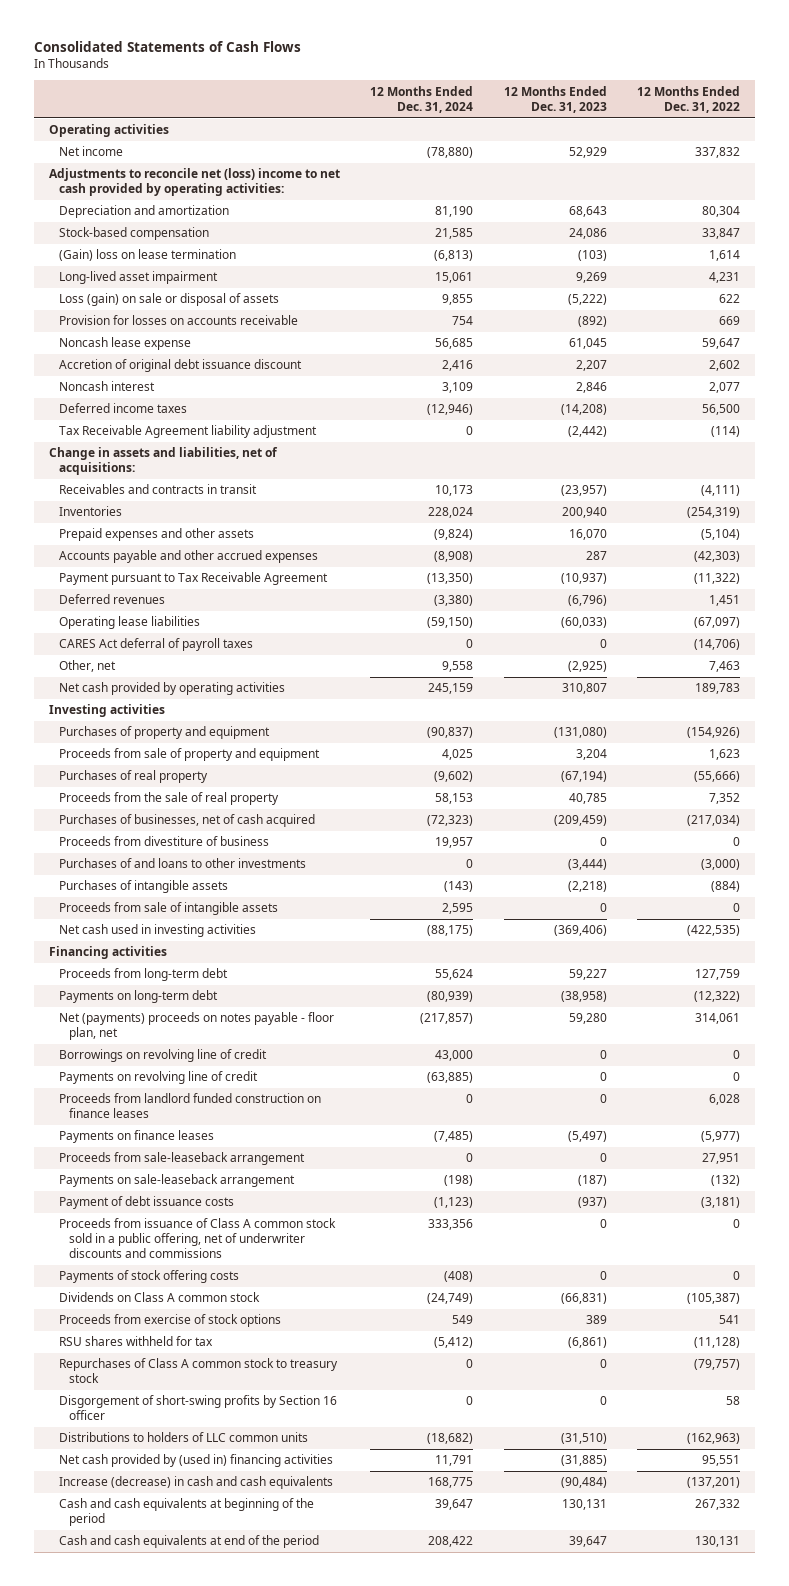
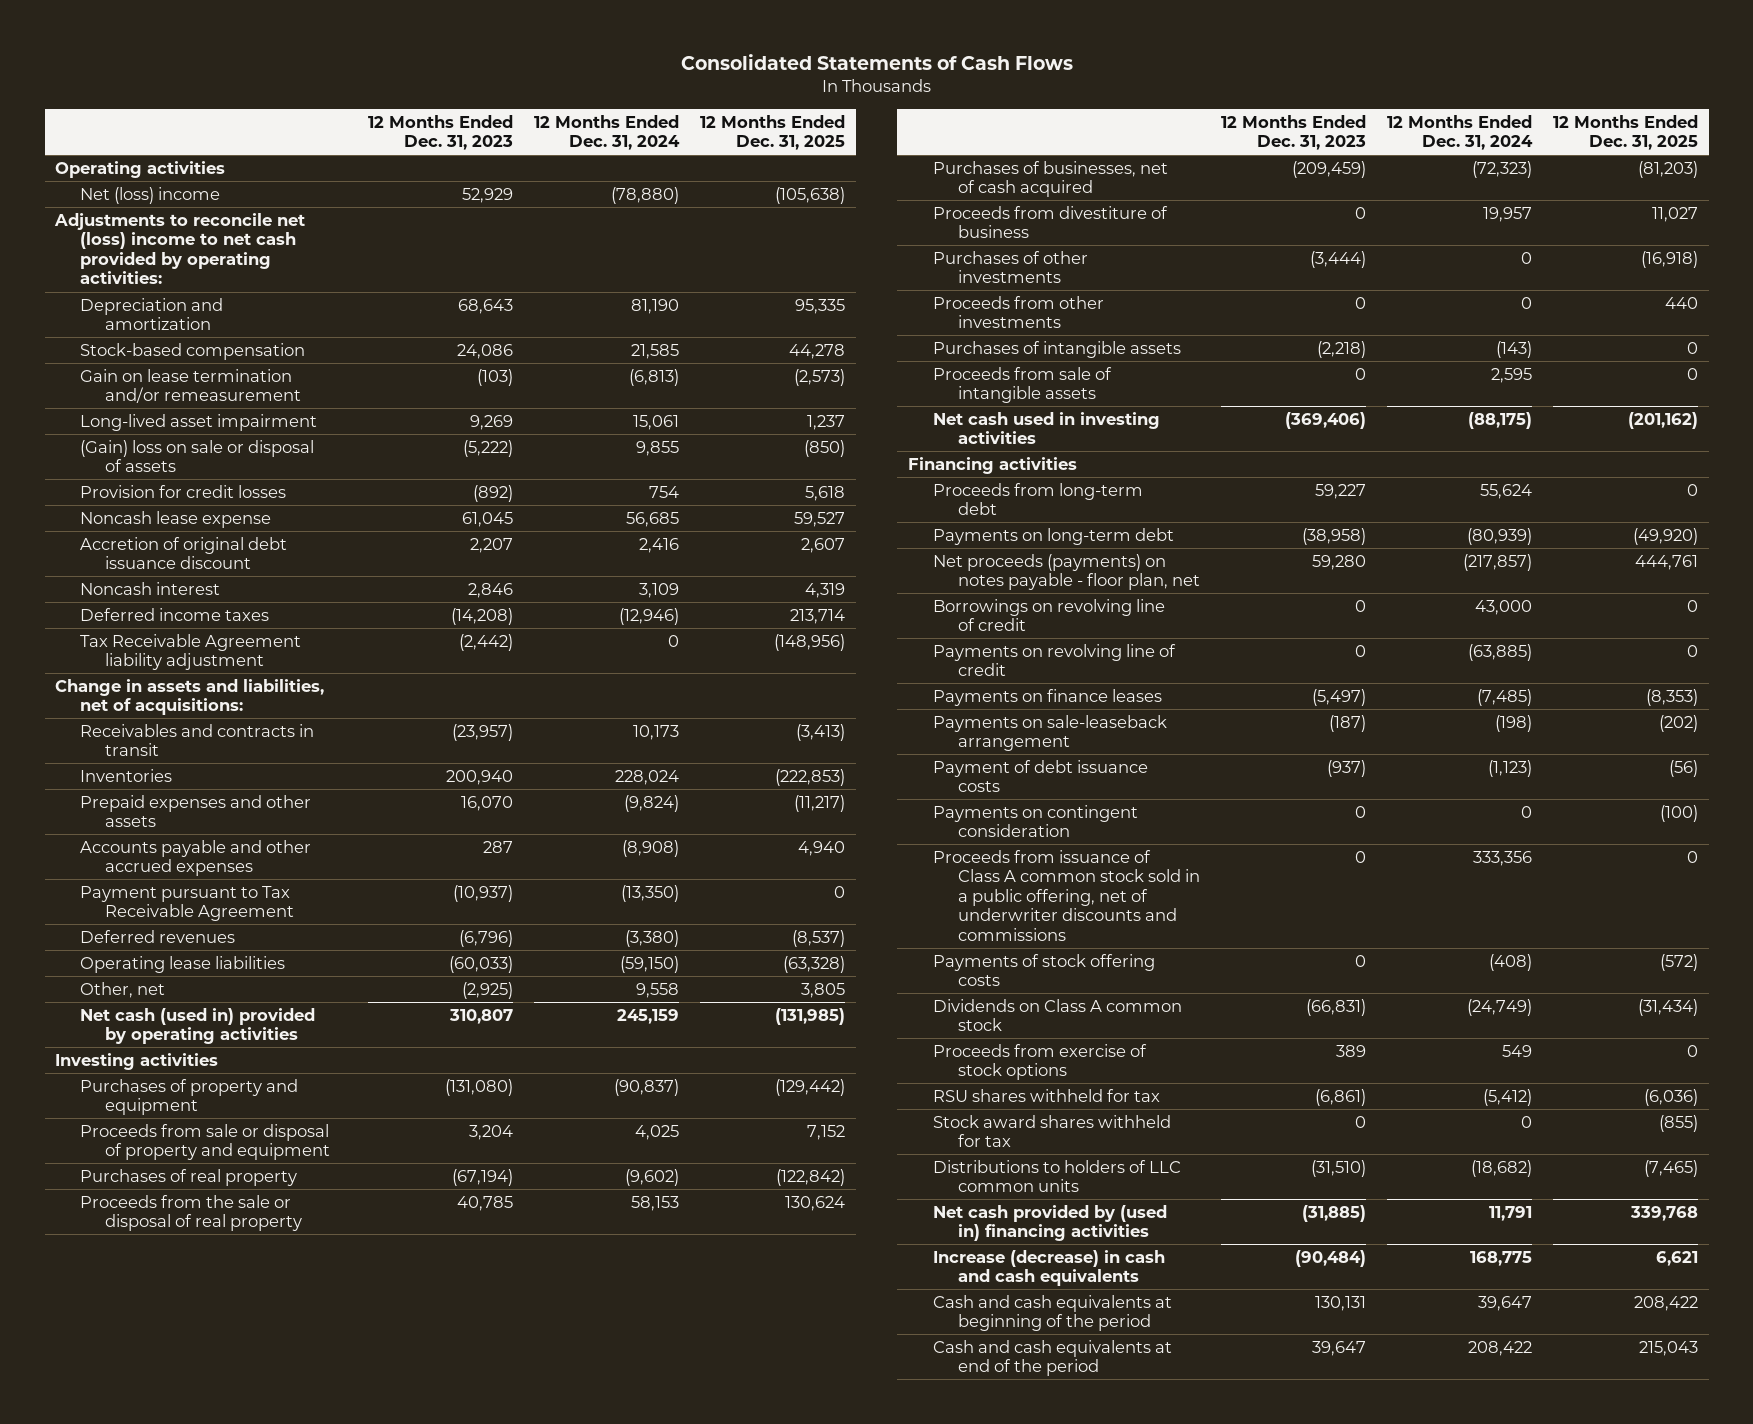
- | 12 Months Ended Dec. 31, 2024 | 12 Months Ended Dec. 31, 2023 | 12 Months Ended Dec. 31, 2022
+ | 12 Months Ended Dec. 31, 2023 | 12 Months Ended Dec. 31, 2024 | 12 Months Ended Dec. 31, 2025
- Net income | (78,880) | 52,929 | 337,832
+ Net (loss) income | 52,929 | (78,880) | (105,638)
- (Gain) loss on lease termination | (6,813) | (103) | 1,614
+ Gain on lease termination and/or remeasurement | (103) | (6,813) | (2,573)
- Loss (gain) on sale or disposal of assets | 9,855 | (5,222) | 622
- Provision for losses on accounts receivable | 754 | (892) | 669
+ (Gain) loss on sale or disposal of assets | (5,222) | 9,855 | (850)
+ Provision for credit losses | (892) | 754 | 5,618
- CARES Act deferral of payroll taxes | 0 | 0 | (14,706)
- Net cash provided by operating activities | 245,159 | 310,807 | 189,783
+ Net cash (used in) provided by operating activities | 310,807 | 245,159 | (131,985)
- Proceeds from sale of property and equipment | 4,025 | 3,204 | 1,623
+ Proceeds from sale or disposal of property and equipment | 3,204 | 4,025 | 7,152
- Proceeds from the sale of real property | 58,153 | 40,785 | 7,352
+ Proceeds from the sale or disposal of real property | 40,785 | 58,153 | 130,624
- Purchases of and loans to other investments | 0 | (3,444) | (3,000)
+ Purchases of other investments | (3,444) | 0 | (16,918)
+ Proceeds from other investments | 0 | 0 | 440
- Net (payments) proceeds on notes payable - floor plan, net | (217,857) | 59,280 | 314,061
+ Net proceeds (payments) on notes payable - floor plan, net | 59,280 | (217,857) | 444,761
- Proceeds from landlord funded construction on finance leases | 0 | 0 | 6,028
- Proceeds from sale-leaseback arrangement | 0 | 0 | 27,951
+ Payments on contingent consideration | 0 | 0 | (100)
- Repurchases of Class A common stock to treasury stock | 0 | 0 | (79,757)
- Disgorgement of short-swing profits by Section 16 officer | 0 | 0 | 58
+ Stock award shares withheld for tax | 0 | 0 | (855)

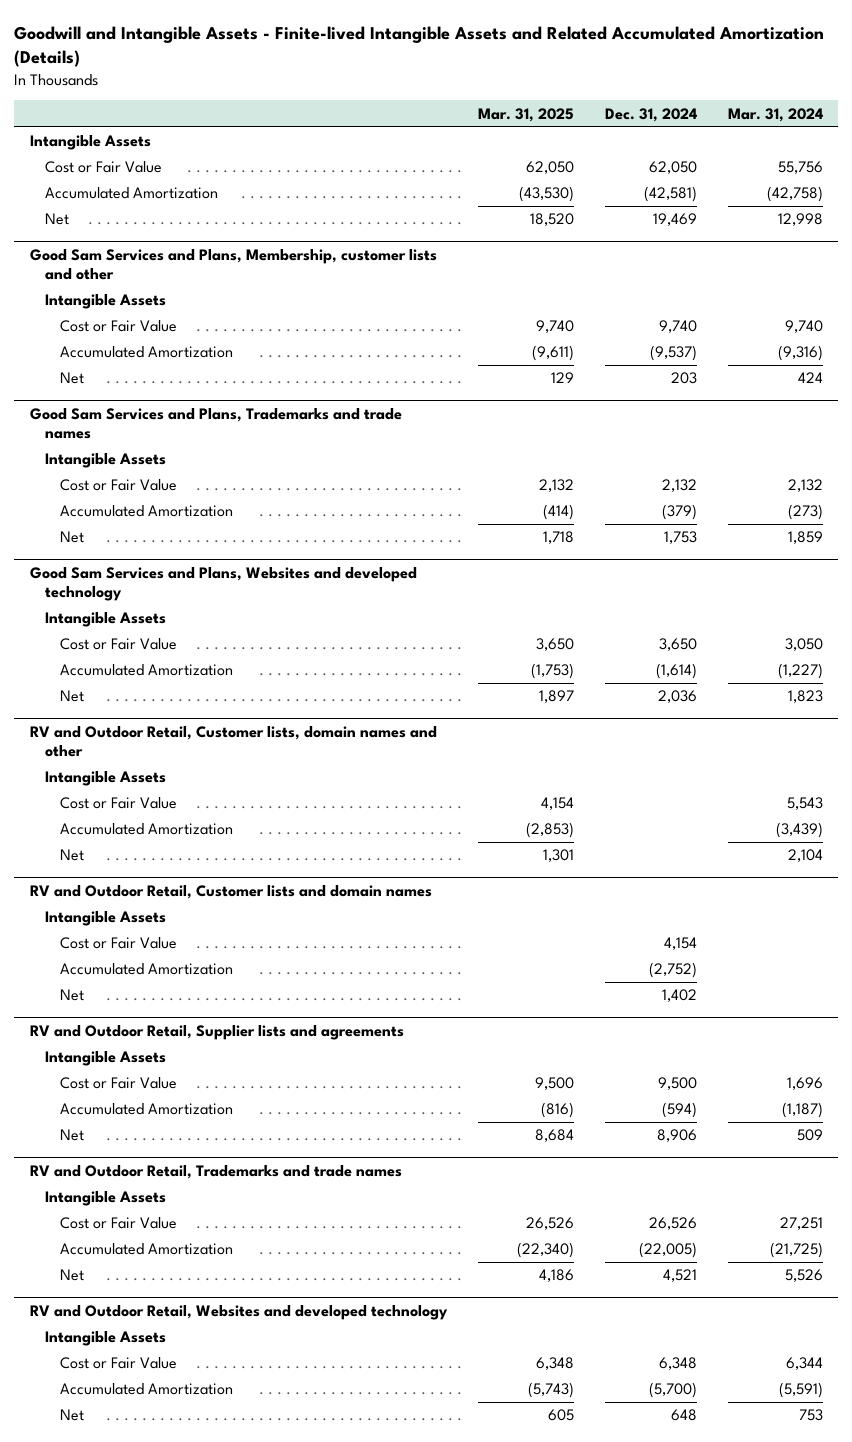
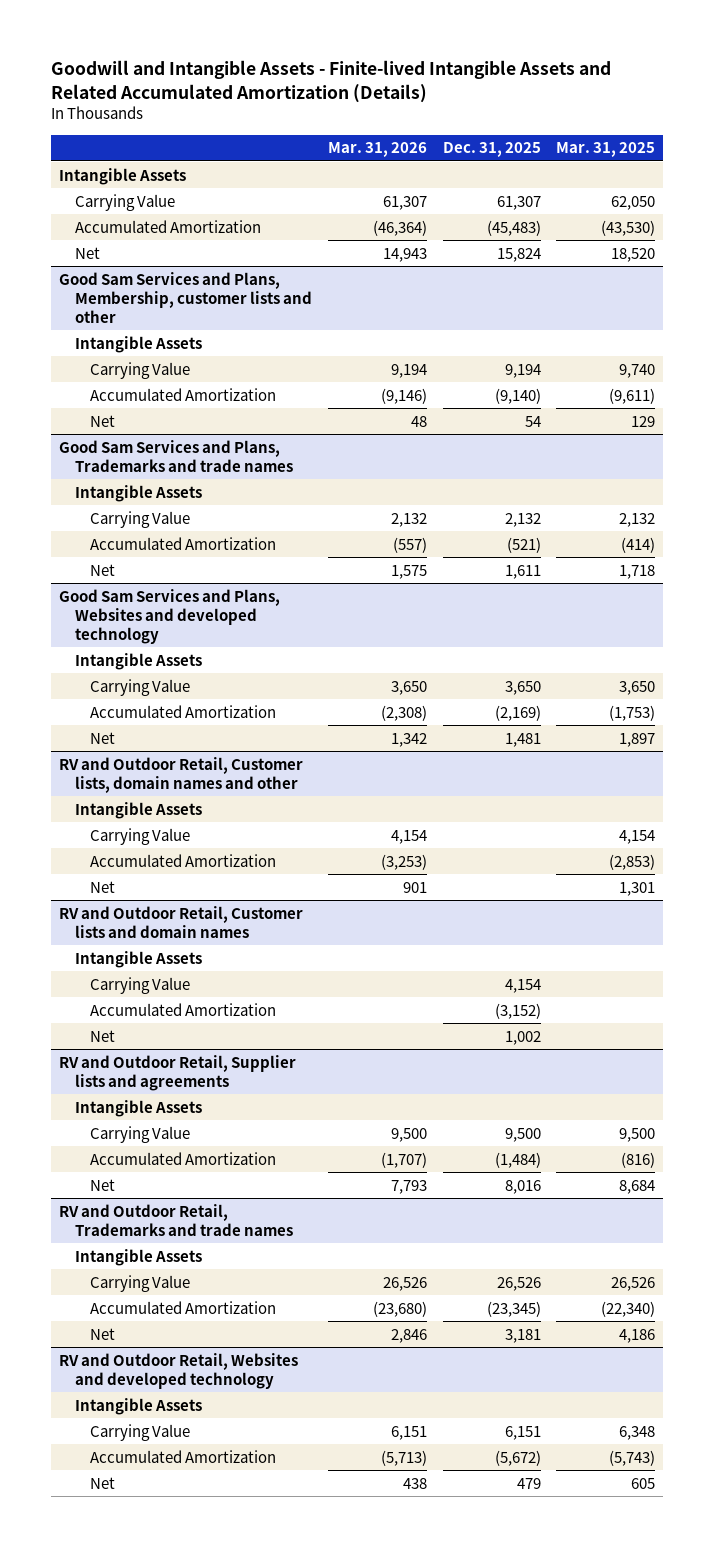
- | Mar. 31, 2025 | Dec. 31, 2024 | Mar. 31, 2024
+ | Mar. 31, 2026 | Dec. 31, 2025 | Mar. 31, 2025
- Cost or Fair Value | 62,050 | 62,050 | 55,756
+ Carrying Value | 61,307 | 61,307 | 62,050
@ Good Sam Services and Plans, Membership, customer lists and other
- Cost or Fair Value | 9,740 | 9,740 | 9,740
+ Carrying Value | 9,194 | 9,194 | 9,740
@ Good Sam Services and Plans, Trademarks and trade names
- Cost or Fair Value | 2,132 | 2,132 | 2,132
+ Carrying Value | 2,132 | 2,132 | 2,132
@ Good Sam Services and Plans, Websites and developed technology
- Cost or Fair Value | 3,650 | 3,650 | 3,050
+ Carrying Value | 3,650 | 3,650 | 3,650
@ RV and Outdoor Retail, Customer lists, domain names and other
- Cost or Fair Value | 4,154 | | 5,543
+ Carrying Value | 4,154 | | 4,154
@ RV and Outdoor Retail, Customer lists and domain names
- Cost or Fair Value | | 4,154 |
+ Carrying Value | | 4,154 |
@ RV and Outdoor Retail, Supplier lists and agreements
- Cost or Fair Value | 9,500 | 9,500 | 1,696
+ Carrying Value | 9,500 | 9,500 | 9,500
@ RV and Outdoor Retail, Trademarks and trade names
- Cost or Fair Value | 26,526 | 26,526 | 27,251
+ Carrying Value | 26,526 | 26,526 | 26,526
@ RV and Outdoor Retail, Websites and developed technology
- Cost or Fair Value | 6,348 | 6,348 | 6,344
+ Carrying Value | 6,151 | 6,151 | 6,348

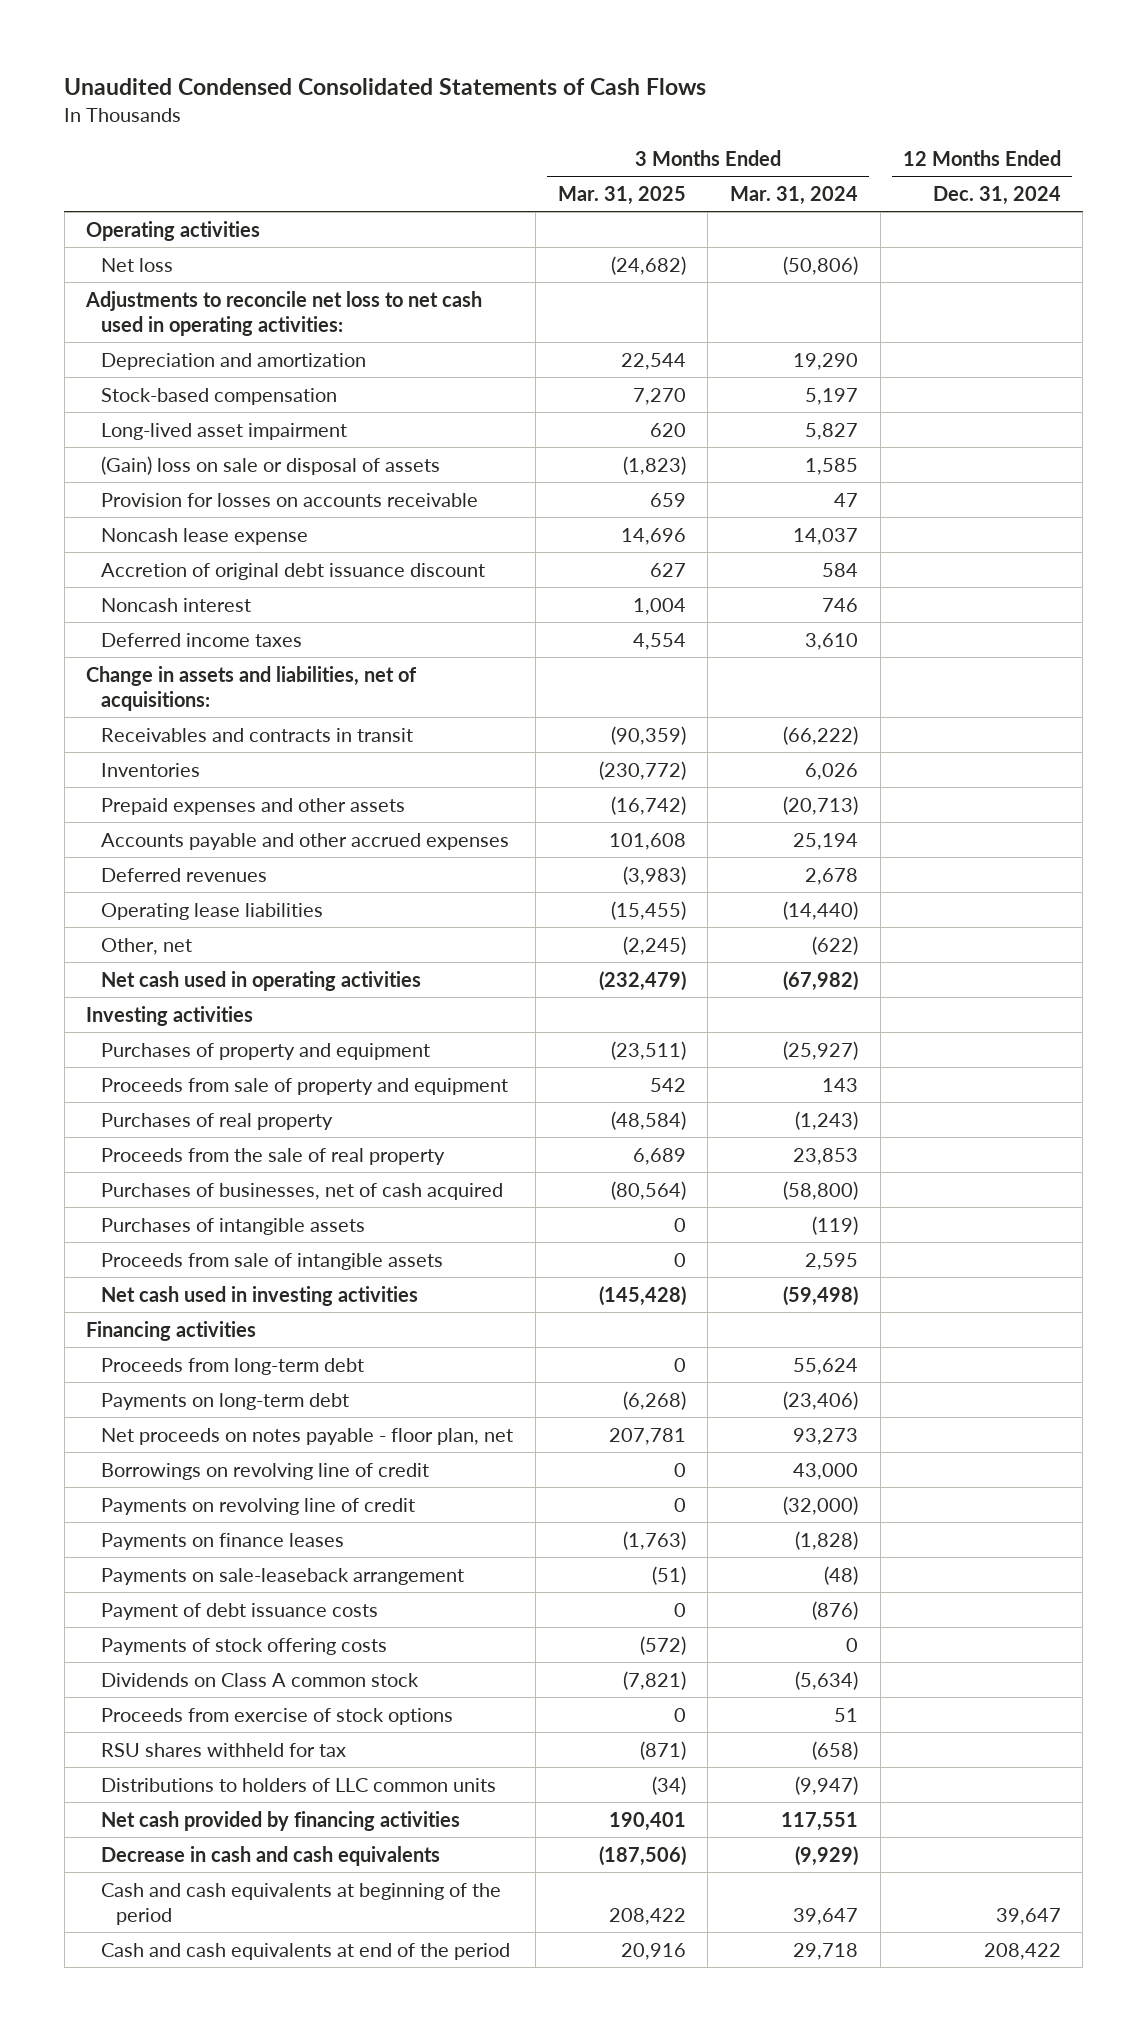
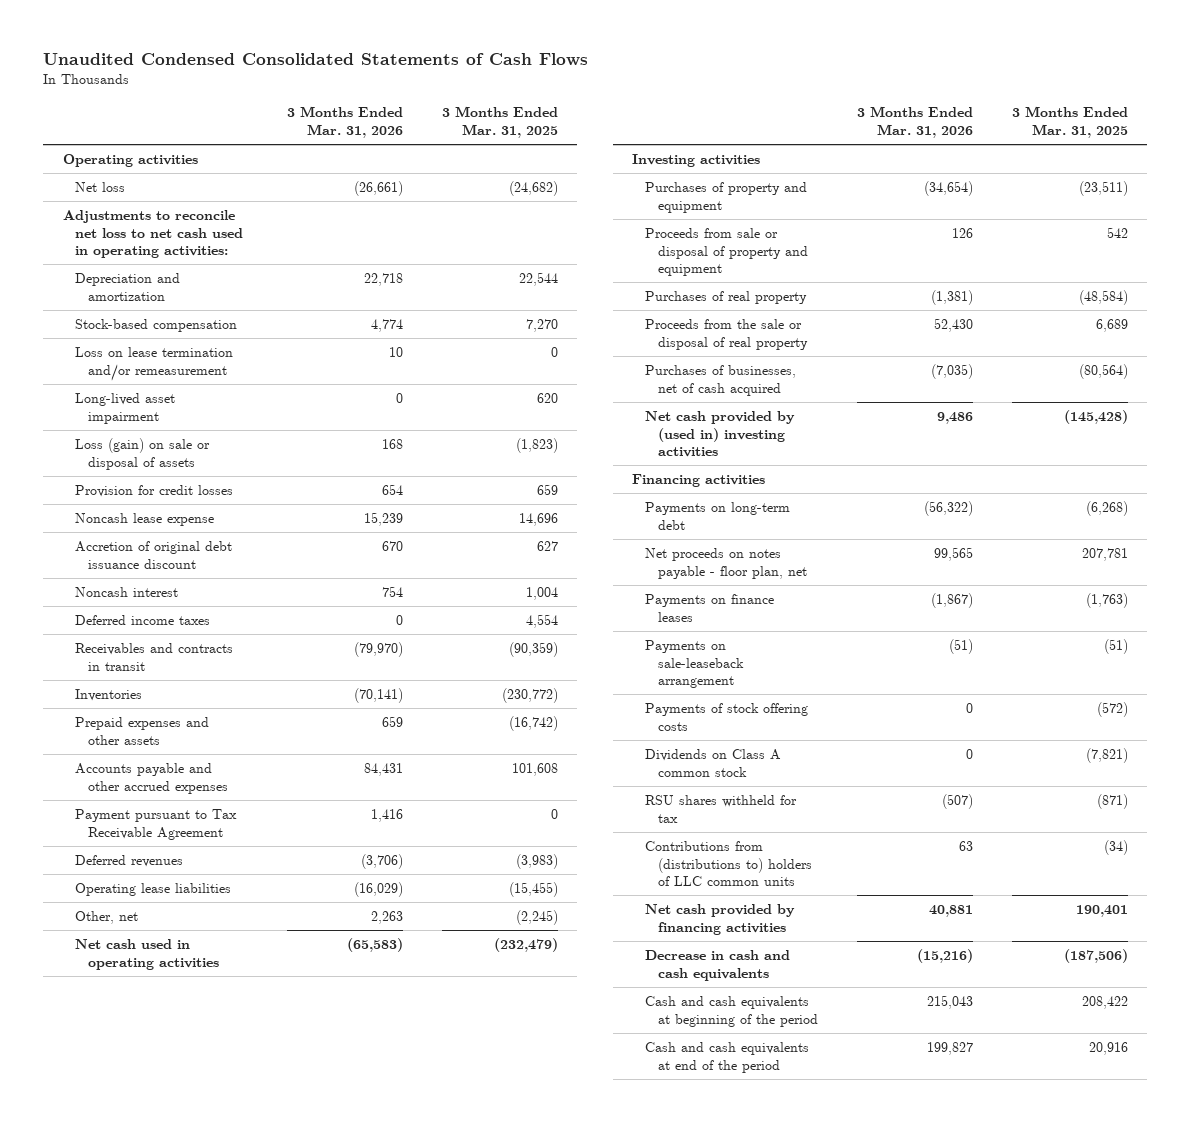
- | 3 Months Ended Mar. 31, 2025 | 3 Months Ended Mar. 31, 2024 | 12 Months Ended Dec. 31, 2024
+ | 3 Months Ended Mar. 31, 2026 | 3 Months Ended Mar. 31, 2025
+ Loss on lease termination and/or remeasurement | 10 | 0
- (Gain) loss on sale or disposal of assets | (1,823) | 1,585 |
- Provision for losses on accounts receivable | 659 | 47 |
+ Loss (gain) on sale or disposal of assets | 168 | (1,823)
+ Provision for credit losses | 654 | 659
- Change in assets and liabilities, net of acquisitions:
+ Payment pursuant to Tax Receivable Agreement | 1,416 | 0
- Proceeds from sale of property and equipment | 542 | 143 |
+ Proceeds from sale or disposal of property and equipment | 126 | 542
- Proceeds from the sale of real property | 6,689 | 23,853 |
+ Proceeds from the sale or disposal of real property | 52,430 | 6,689
- Purchases of intangible assets | 0 | (119) |
- Proceeds from sale of intangible assets | 0 | 2,595 |
- Net cash used in investing activities | (145,428) | (59,498) |
+ Net cash provided by (used in) investing activities | 9,486 | (145,428)
- Proceeds from long-term debt | 0 | 55,624 |
- Borrowings on revolving line of credit | 0 | 43,000 |
- Payments on revolving line of credit | 0 | (32,000) |
- Payment of debt issuance costs | 0 | (876) |
- Proceeds from exercise of stock options | 0 | 51 |
- Distributions to holders of LLC common units | (34) | (9,947) |
+ Contributions from (distributions to) holders of LLC common units | 63 | (34)

